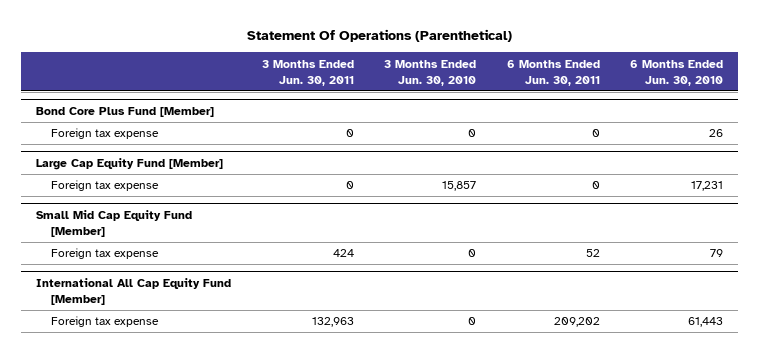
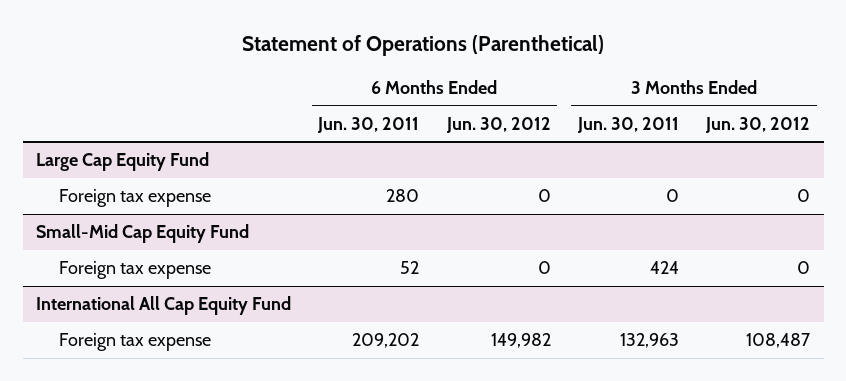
- Statement Of Operations (Parenthetical)
+ Statement of Operations (Parenthetical)
- | 3 Months Ended Jun. 30, 2011 | 3 Months Ended Jun. 30, 2010 | 6 Months Ended Jun. 30, 2011 | 6 Months Ended Jun. 30, 2010
+ | 6 Months Ended Jun. 30, 2011 | 6 Months Ended Jun. 30, 2012 | 3 Months Ended Jun. 30, 2011 | 3 Months Ended Jun. 30, 2012
- Bond Core Plus Fund [Member]
- Foreign tax expense | 0 | 0 | 0 | 26
- Large Cap Equity Fund [Member]
- Foreign tax expense | 0 | 15,857 | 0 | 17,231
- Small Mid Cap Equity Fund [Member]
+ Large Cap Equity Fund
+ Foreign tax expense | 280 | 0 | 0 | 0
+ Small-Mid Cap Equity Fund
- International All Cap Equity Fund [Member]
+ International All Cap Equity Fund

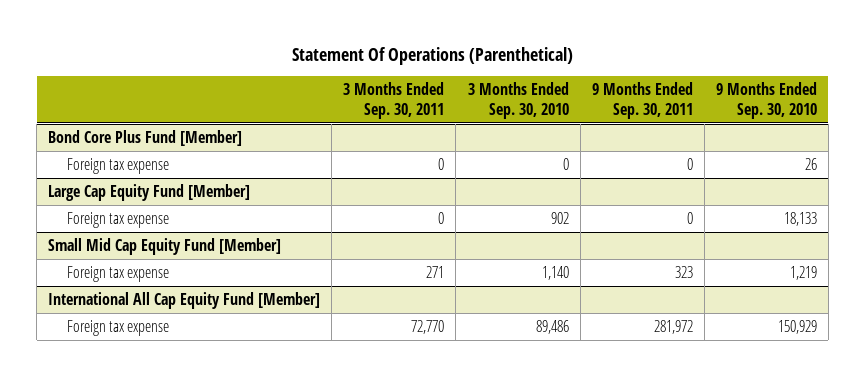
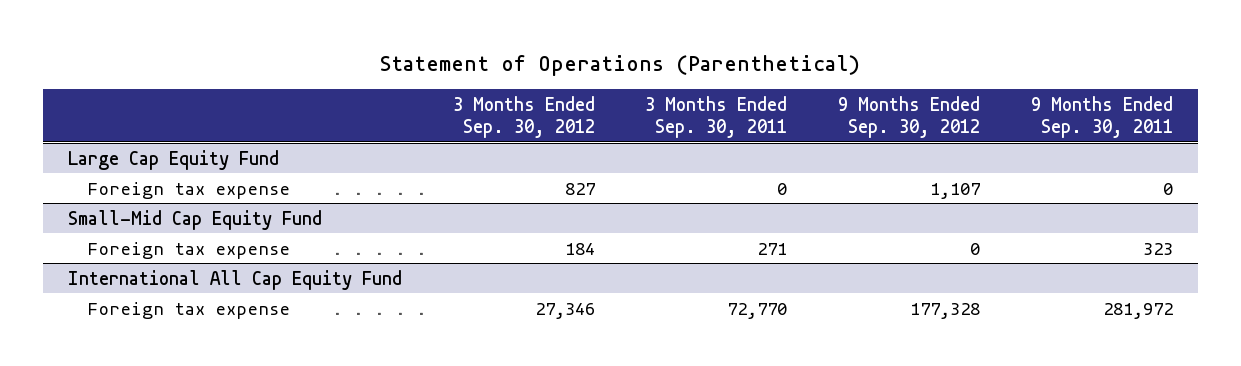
- Statement Of Operations (Parenthetical)
+ Statement of Operations (Parenthetical)
- | 3 Months Ended Sep. 30, 2011 | 3 Months Ended Sep. 30, 2010 | 9 Months Ended Sep. 30, 2011 | 9 Months Ended Sep. 30, 2010
+ | 3 Months Ended Sep. 30, 2012 | 3 Months Ended Sep. 30, 2011 | 9 Months Ended Sep. 30, 2012 | 9 Months Ended Sep. 30, 2011
- Bond Core Plus Fund [Member]
- Foreign tax expense | 0 | 0 | 0 | 26
- Large Cap Equity Fund [Member]
+ Large Cap Equity Fund
- Small Mid Cap Equity Fund [Member]
+ Small-Mid Cap Equity Fund
- International All Cap Equity Fund [Member]
+ International All Cap Equity Fund

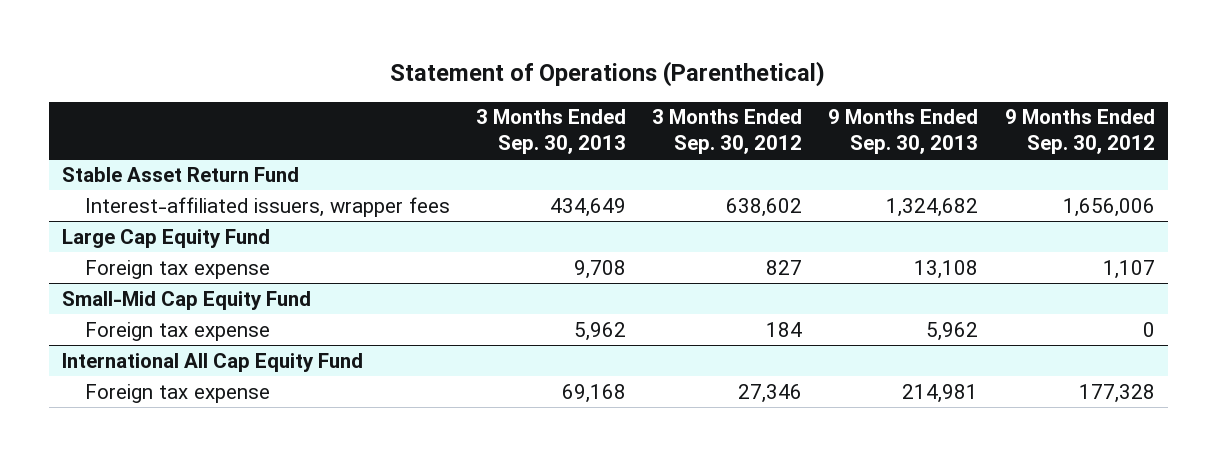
- | 3 Months Ended Sep. 30, 2012 | 3 Months Ended Sep. 30, 2011 | 9 Months Ended Sep. 30, 2012 | 9 Months Ended Sep. 30, 2011
+ | 3 Months Ended Sep. 30, 2013 | 3 Months Ended Sep. 30, 2012 | 9 Months Ended Sep. 30, 2013 | 9 Months Ended Sep. 30, 2012
+ Stable Asset Return Fund
+ Interest-affiliated issuers, wrapper fees | 434,649 | 638,602 | 1,324,682 | 1,656,006

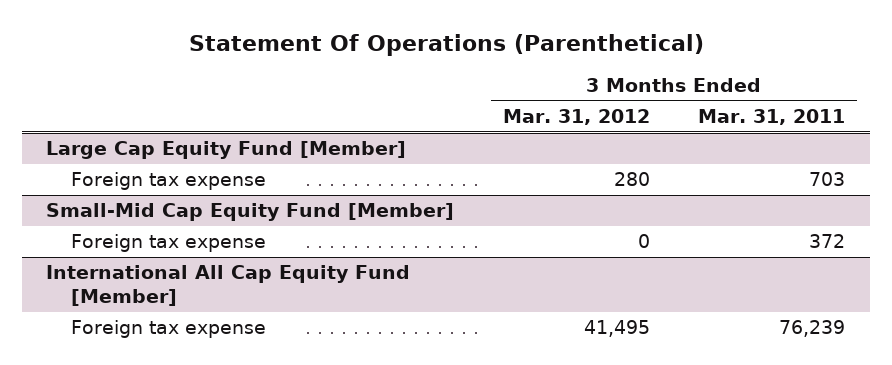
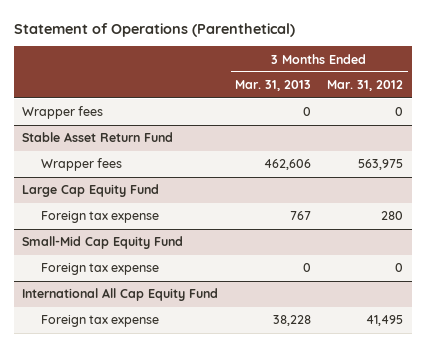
- Statement Of Operations (Parenthetical)
+ Statement of Operations (Parenthetical)
- | 3 Months Ended Mar. 31, 2012 | 3 Months Ended Mar. 31, 2011
+ | 3 Months Ended Mar. 31, 2013 | 3 Months Ended Mar. 31, 2012
- Large Cap Equity Fund [Member]
+ Wrapper fees | 0 | 0
+ Stable Asset Return Fund
+ Wrapper fees | 462,606 | 563,975
+ Large Cap Equity Fund
- Small-Mid Cap Equity Fund [Member]
+ Small-Mid Cap Equity Fund
- International All Cap Equity Fund [Member]
+ International All Cap Equity Fund

